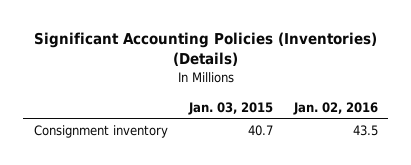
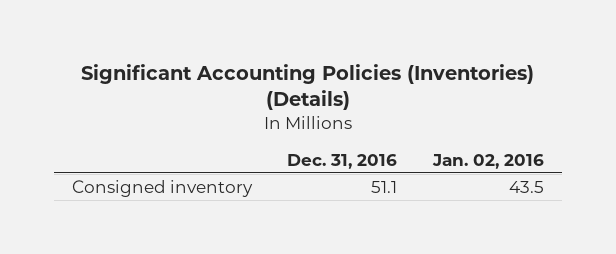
- | Jan. 03, 2015 | Jan. 02, 2016
+ | Dec. 31, 2016 | Jan. 02, 2016
- Consignment inventory | 40.7 | 43.5
+ Consigned inventory | 51.1 | 43.5

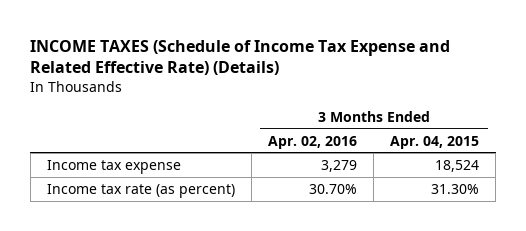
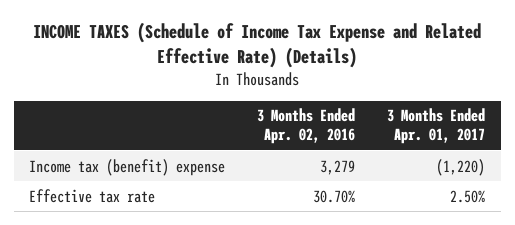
- | 3 Months Ended Apr. 02, 2016 | 3 Months Ended Apr. 04, 2015
+ | 3 Months Ended Apr. 02, 2016 | 3 Months Ended Apr. 01, 2017
- Income tax expense | 3,279 | 18,524
- Income tax rate (as percent) | 30.70% | 31.30%
+ Income tax (benefit) expense | 3,279 | (1,220)
+ Effective tax rate | 30.70% | 2.50%

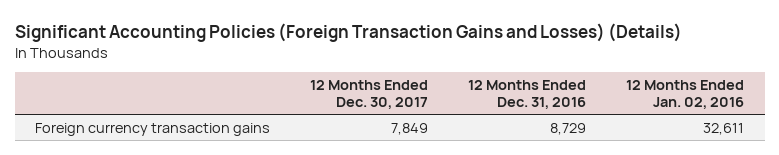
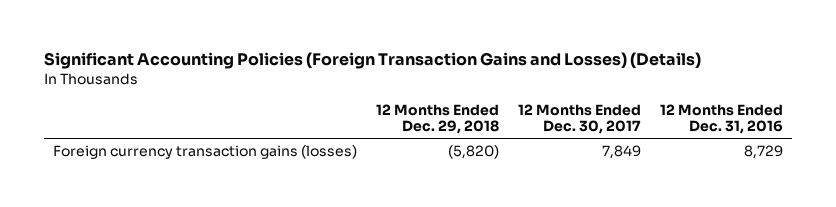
- | 12 Months Ended Dec. 30, 2017 | 12 Months Ended Dec. 31, 2016 | 12 Months Ended Jan. 02, 2016
+ | 12 Months Ended Dec. 29, 2018 | 12 Months Ended Dec. 30, 2017 | 12 Months Ended Dec. 31, 2016
- Foreign currency transaction gains | 7,849 | 8,729 | 32,611
+ Foreign currency transaction gains (losses) | (5,820) | 7,849 | 8,729

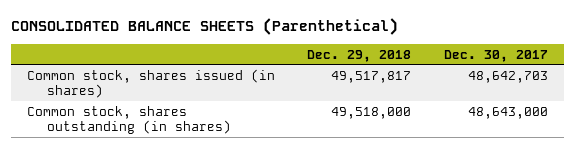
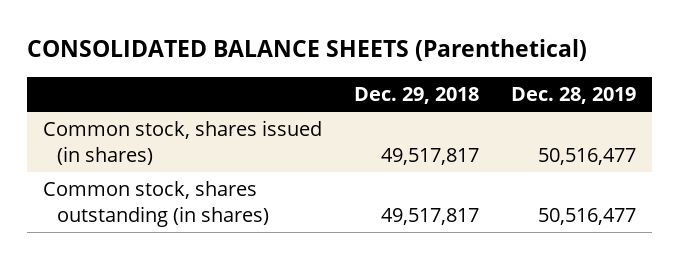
- | Dec. 29, 2018 | Dec. 30, 2017
+ | Dec. 29, 2018 | Dec. 28, 2019
- Common stock, shares outstanding (in shares) | 49,518,000 | 48,643,000
+ Common stock, shares outstanding (in shares) | 49,517,817 | 50,516,477

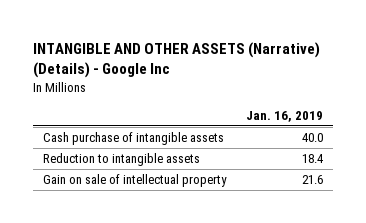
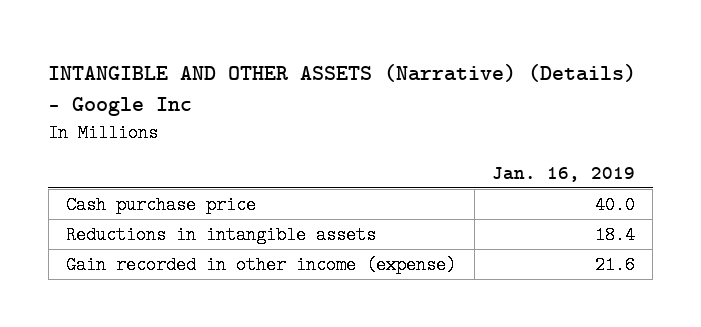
- Cash purchase of intangible assets | 40.0
- Reduction to intangible assets | 18.4
- Gain on sale of intellectual property | 21.6
+ Cash purchase price | 40.0
+ Reductions in intangible assets | 18.4
+ Gain recorded in other income (expense) | 21.6

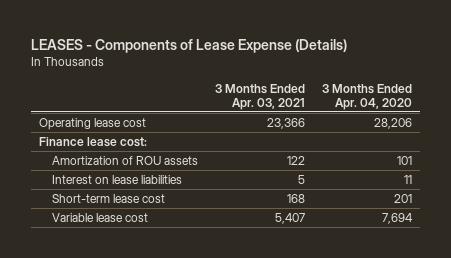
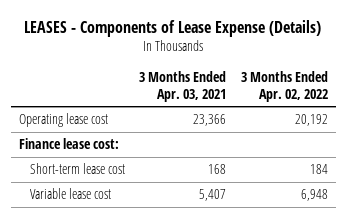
- | 3 Months Ended Apr. 03, 2021 | 3 Months Ended Apr. 04, 2020
+ | 3 Months Ended Apr. 03, 2021 | 3 Months Ended Apr. 02, 2022
- Amortization of ROU assets | 122 | 101
- Interest on lease liabilities | 5 | 11

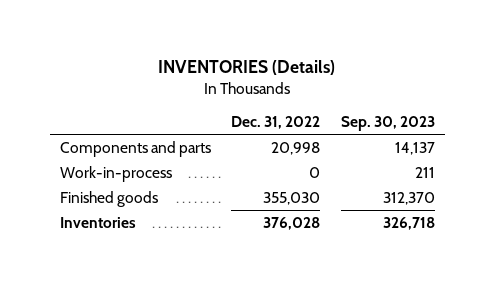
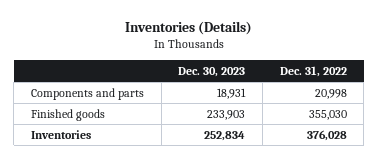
- INVENTORIES (Details)
+ Inventories (Details)
- | Dec. 31, 2022 | Sep. 30, 2023
+ | Dec. 30, 2023 | Dec. 31, 2022
- Work-in-process | 0 | 211

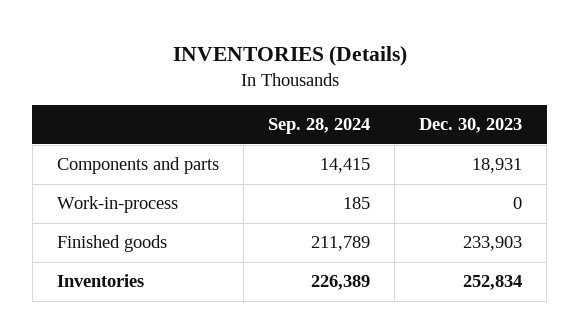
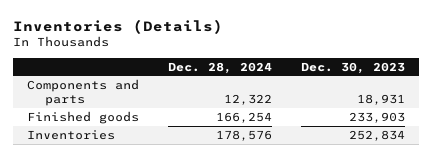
- INVENTORIES (Details)
+ Inventories (Details)
- | Sep. 28, 2024 | Dec. 30, 2023
+ | Dec. 28, 2024 | Dec. 30, 2023
- Work-in-process | 185 | 0

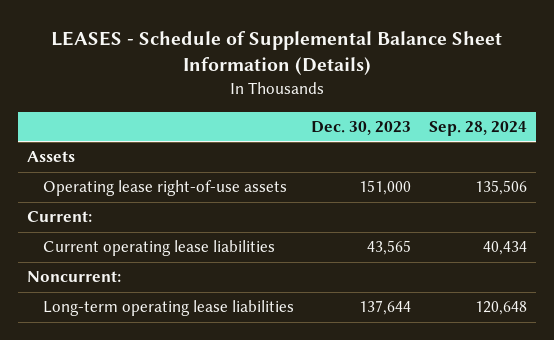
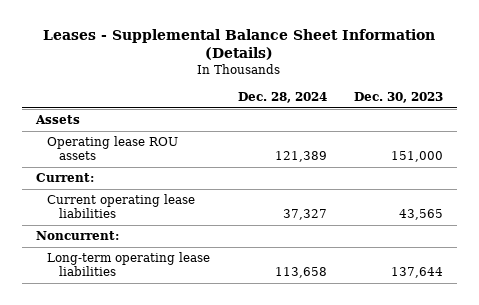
- LEASES - Schedule of Supplemental Balance Sheet Information (Details)
+ Leases - Supplemental Balance Sheet Information (Details)
- | Dec. 30, 2023 | Sep. 28, 2024
+ | Dec. 28, 2024 | Dec. 30, 2023
- Operating lease right-of-use assets | 151,000 | 135,506
+ Operating lease ROU assets | 121,389 | 151,000

